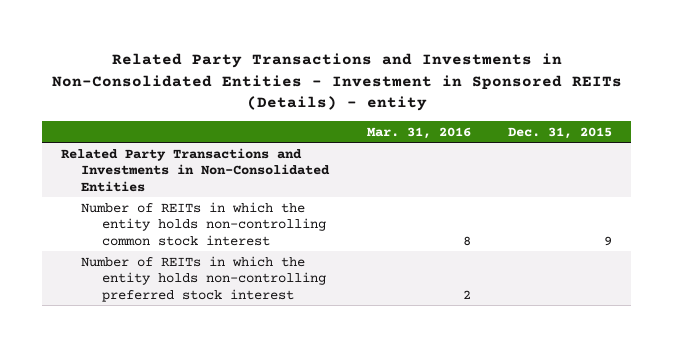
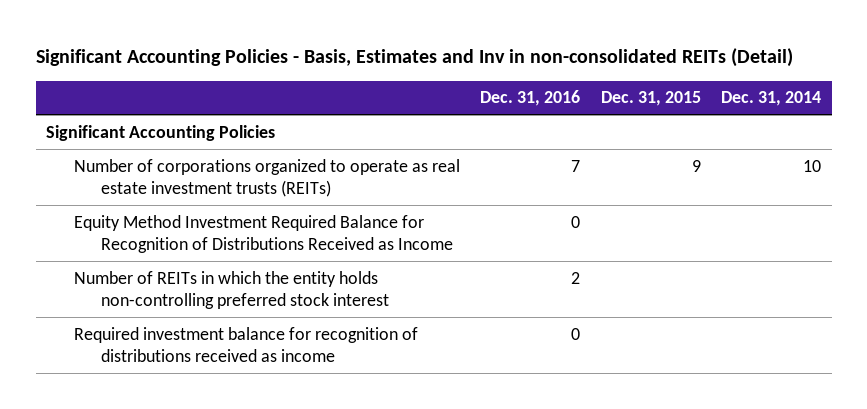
- Related Party Transactions and Investments in Non-Consolidated Entities - Investment in Sponsored REITs (Details) - entity
+ Significant Accounting Policies - Basis, Estimates and Inv in non-consolidated REITs (Detail)
- | Mar. 31, 2016 | Dec. 31, 2015
+ | Dec. 31, 2016 | Dec. 31, 2015 | Dec. 31, 2014
- Related Party Transactions and Investments in Non-Consolidated Entities
- Number of REITs in which the entity holds non-controlling common stock interest | 8 | 9
+ Significant Accounting Policies
+ Number of corporations organized to operate as real estate investment trusts (REITs) | 7 | 9 | 10
+ Equity Method Investment Required Balance for Recognition of Distributions Received as Income | 0 | |
+ Required investment balance for recognition of distributions received as income | 0 | |

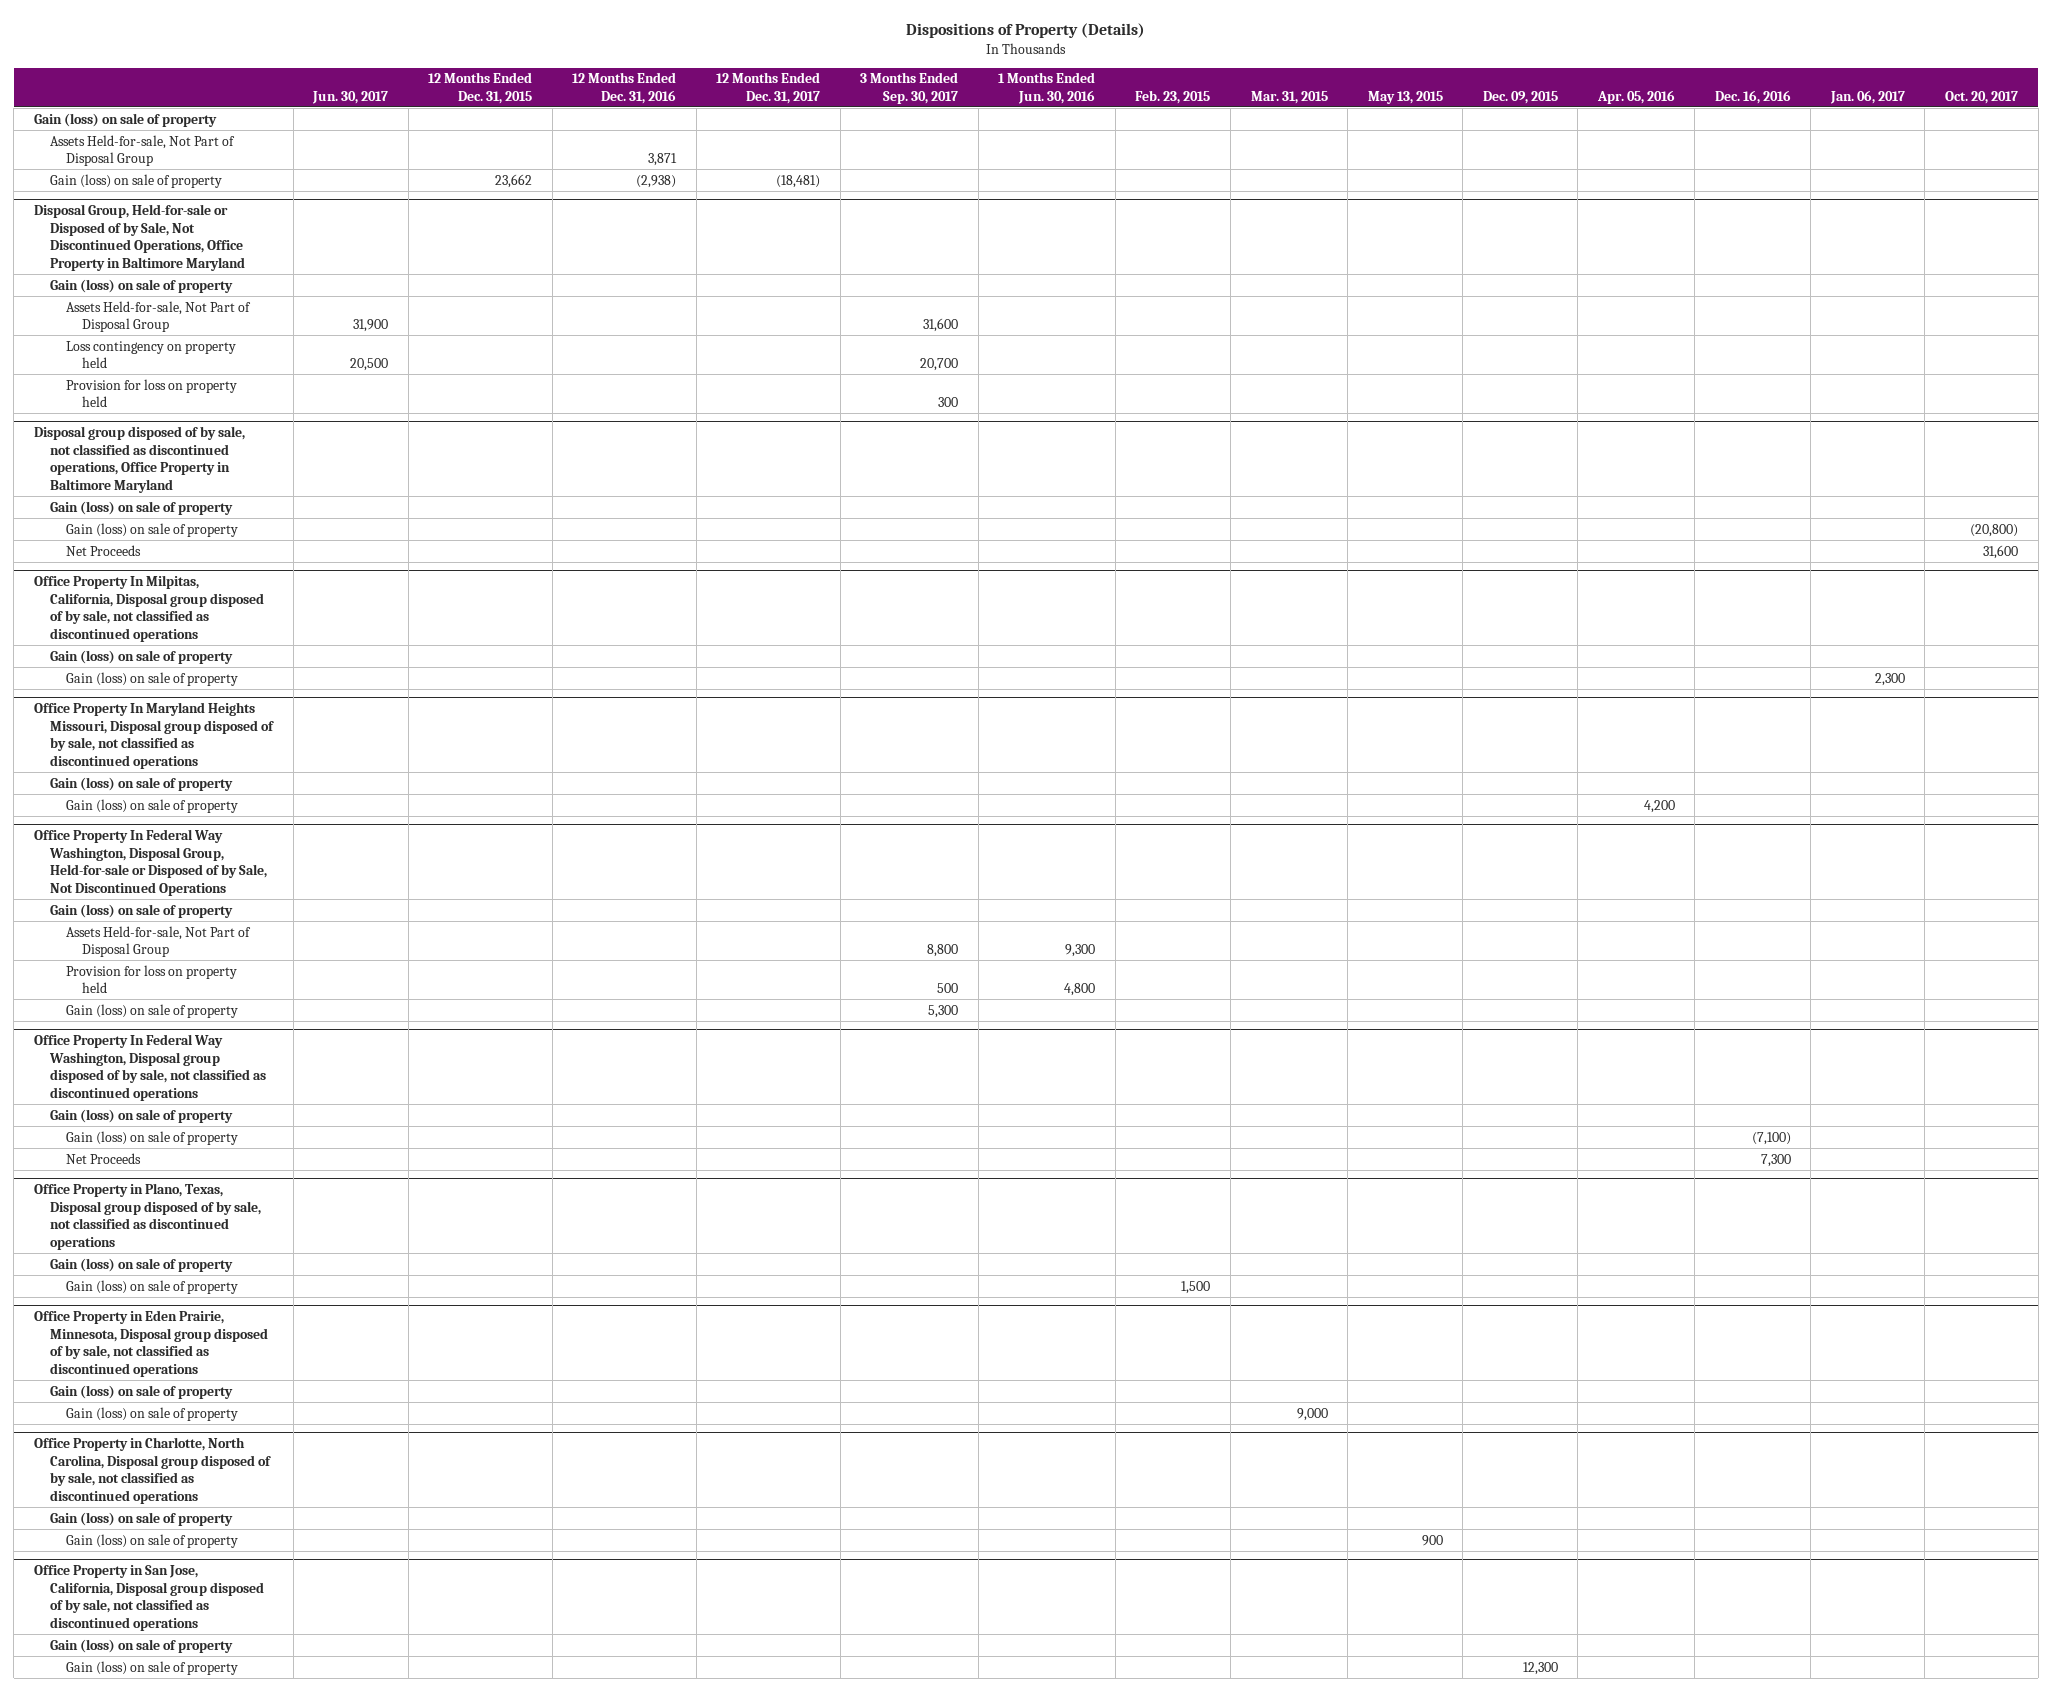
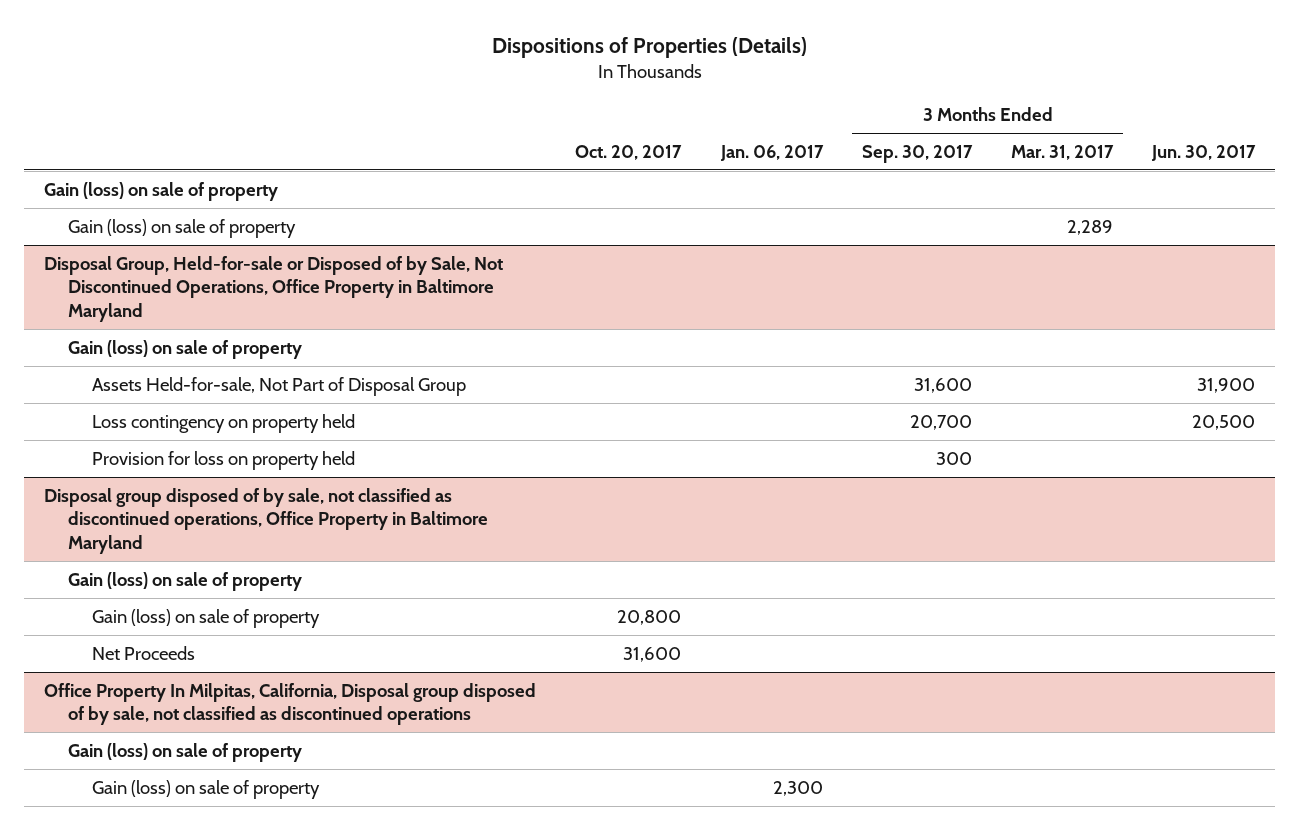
- Dispositions of Property (Details)
+ Dispositions of Properties (Details)
- | Jun. 30, 2017 | 12 Months Ended Dec. 31, 2015 | 12 Months Ended Dec. 31, 2016 | 12 Months Ended Dec. 31, 2017 | 3 Months Ended Sep. 30, 2017 | 1 Months Ended Jun. 30, 2016 | Feb. 23, 2015 | Mar. 31, 2015 | May 13, 2015 | Dec. 09, 2015 | Apr. 05, 2016 | Dec. 16, 2016 | Jan. 06, 2017 | Oct. 20, 2017
+ | Oct. 20, 2017 | Jan. 06, 2017 | 3 Months Ended Sep. 30, 2017 | 3 Months Ended Mar. 31, 2017 | Jun. 30, 2017
- Assets Held-for-sale, Not Part of Disposal Group | | | 3,871 | | | | | | | | | | |
@ Disposal group disposed of by sale, not classified as discontinued operations, Office Property in Baltimore Maryland
- Gain (loss) on sale of property | | | | | | | | | | | | | | (20,800)
+ Gain (loss) on sale of property | 20,800 | | | |
- Office Property In Maryland Heights Missouri, Disposal group disposed of by sale, not classified as discontinued operations
- Gain (loss) on sale of property
- Gain (loss) on sale of property | | | | | | | | | | | 4,200 | | |
- Office Property In Federal Way Washington, Disposal Group, Held-for-sale or Disposed of by Sale, Not Discontinued Operations
- Gain (loss) on sale of property
- Assets Held-for-sale, Not Part of Disposal Group | | | | | 8,800 | 9,300 | | | | | | | |
- Provision for loss on property held | | | | | 500 | 4,800 | | | | | | | |
- Gain (loss) on sale of property | | | | | 5,300 | | | | | | | | |
- Office Property In Federal Way Washington, Disposal group disposed of by sale, not classified as discontinued operations
- Gain (loss) on sale of property
- Gain (loss) on sale of property | | | | | | | | | | | | (7,100) | |
- Net Proceeds | | | | | | | | | | | | 7,300 | |
- Office Property in Plano, Texas, Disposal group disposed of by sale, not classified as discontinued operations
- Gain (loss) on sale of property
- Gain (loss) on sale of property | | | | | | | 1,500 | | | | | | |
- Office Property in Eden Prairie, Minnesota, Disposal group disposed of by sale, not classified as discontinued operations
- Gain (loss) on sale of property
- Gain (loss) on sale of property | | | | | | | | 9,000 | | | | | |
- Office Property in Charlotte, North Carolina, Disposal group disposed of by sale, not classified as discontinued operations
- Gain (loss) on sale of property
- Gain (loss) on sale of property | | | | | | | | | 900 | | | | |
- Office Property in San Jose, California, Disposal group disposed of by sale, not classified as discontinued operations
- Gain (loss) on sale of property
- Gain (loss) on sale of property | | | | | | | | | | 12,300 | | | |

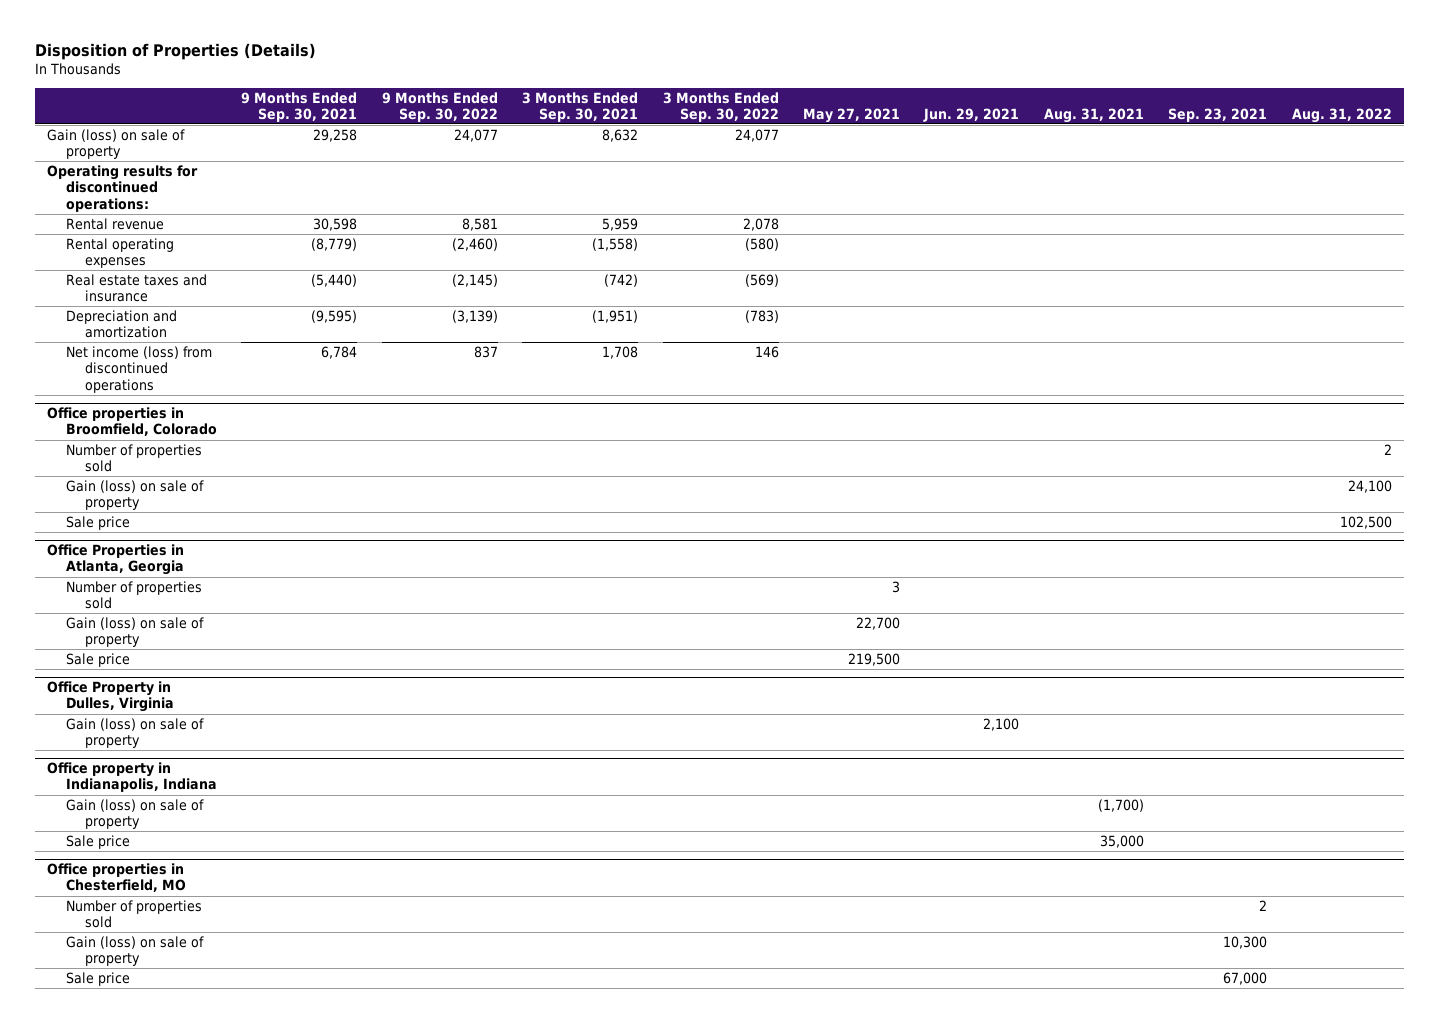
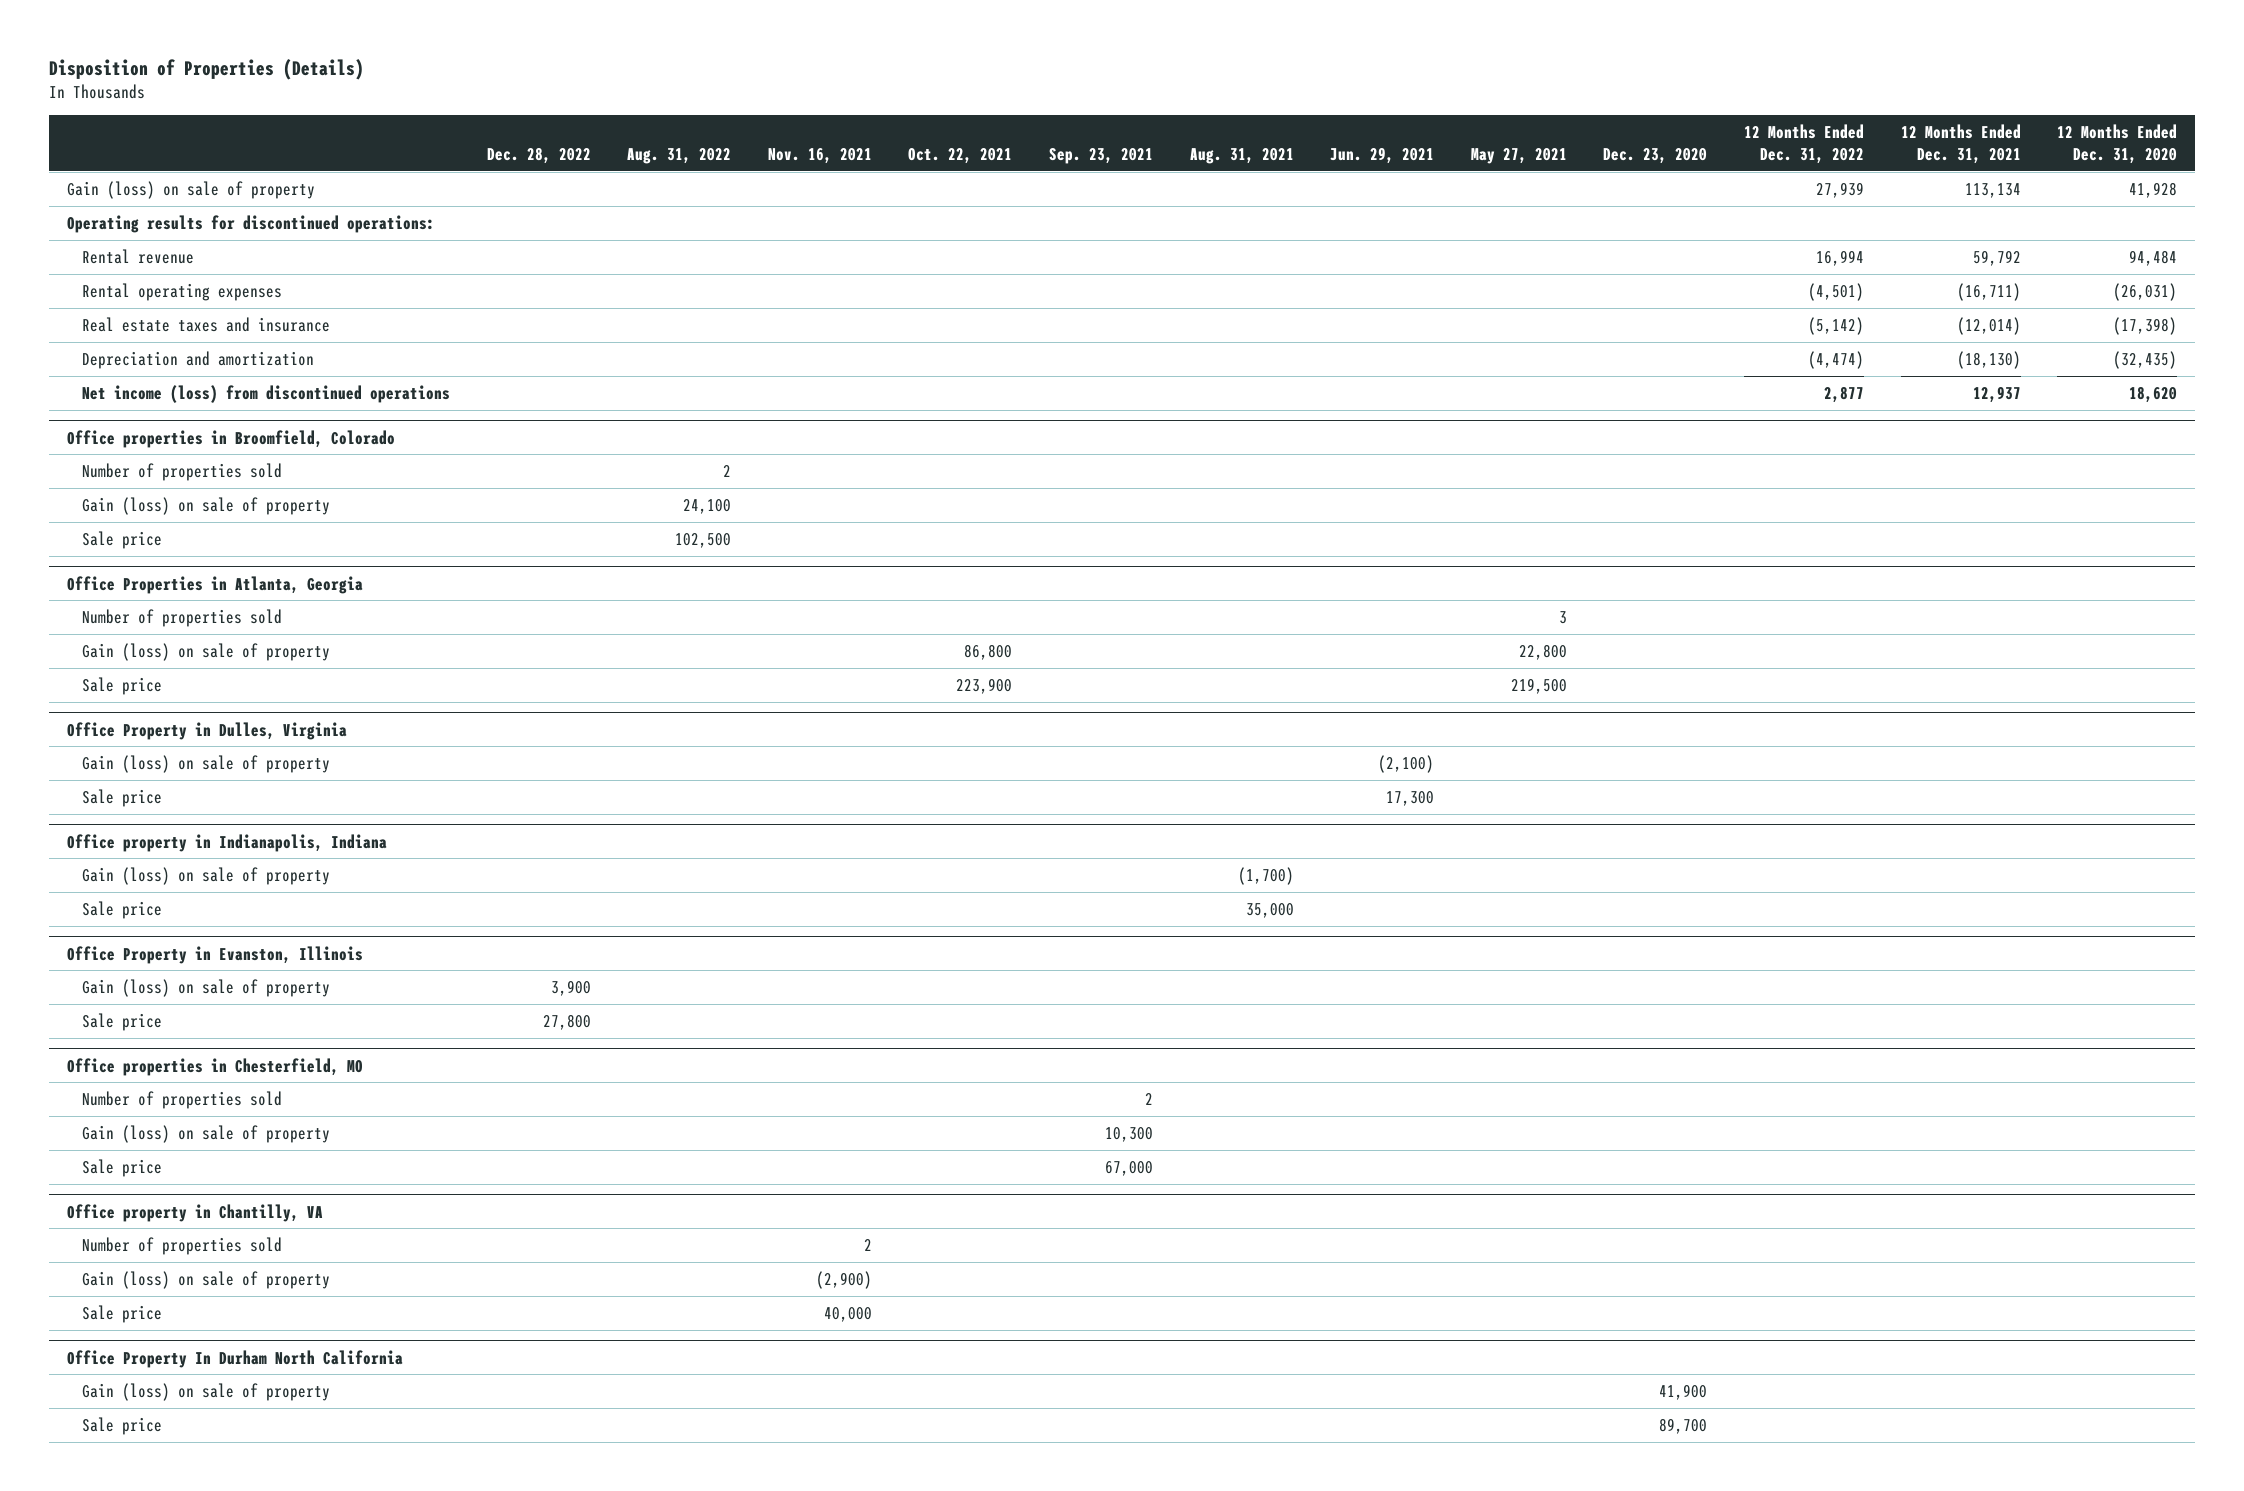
- | 9 Months Ended Sep. 30, 2021 | 9 Months Ended Sep. 30, 2022 | 3 Months Ended Sep. 30, 2021 | 3 Months Ended Sep. 30, 2022 | May 27, 2021 | Jun. 29, 2021 | Aug. 31, 2021 | Sep. 23, 2021 | Aug. 31, 2022
+ | Dec. 28, 2022 | Aug. 31, 2022 | Nov. 16, 2021 | Oct. 22, 2021 | Sep. 23, 2021 | Aug. 31, 2021 | Jun. 29, 2021 | May 27, 2021 | Dec. 23, 2020 | 12 Months Ended Dec. 31, 2022 | 12 Months Ended Dec. 31, 2021 | 12 Months Ended Dec. 31, 2020
@ Office Properties in Atlanta, Georgia
- Gain (loss) on sale of property | | | | | 22,700 | | | |
+ Gain (loss) on sale of property | | | | 86,800 | | | | 22,800 | | | |
@ Office Property in Dulles, Virginia
- Gain (loss) on sale of property | | | | | | 2,100 | | |
+ Gain (loss) on sale of property | | | | | | | (2,100) | | | | |
+ Sale price | | | | | | | 17,300 | | | | |
+ Office Property in Evanston, Illinois
+ Gain (loss) on sale of property | 3,900 | | | | | | | | | | |
+ Sale price | 27,800 | | | | | | | | | | |
+ Office property in Chantilly, VA
+ Number of properties sold | | | 2 | | | | | | | | |
+ Gain (loss) on sale of property | | | (2,900) | | | | | | | | |
+ Sale price | | | 40,000 | | | | | | | | |
+ Office Property In Durham North California
+ Gain (loss) on sale of property | | | | | | | | | 41,900 | | |
+ Sale price | | | | | | | | | 89,700 | | |

